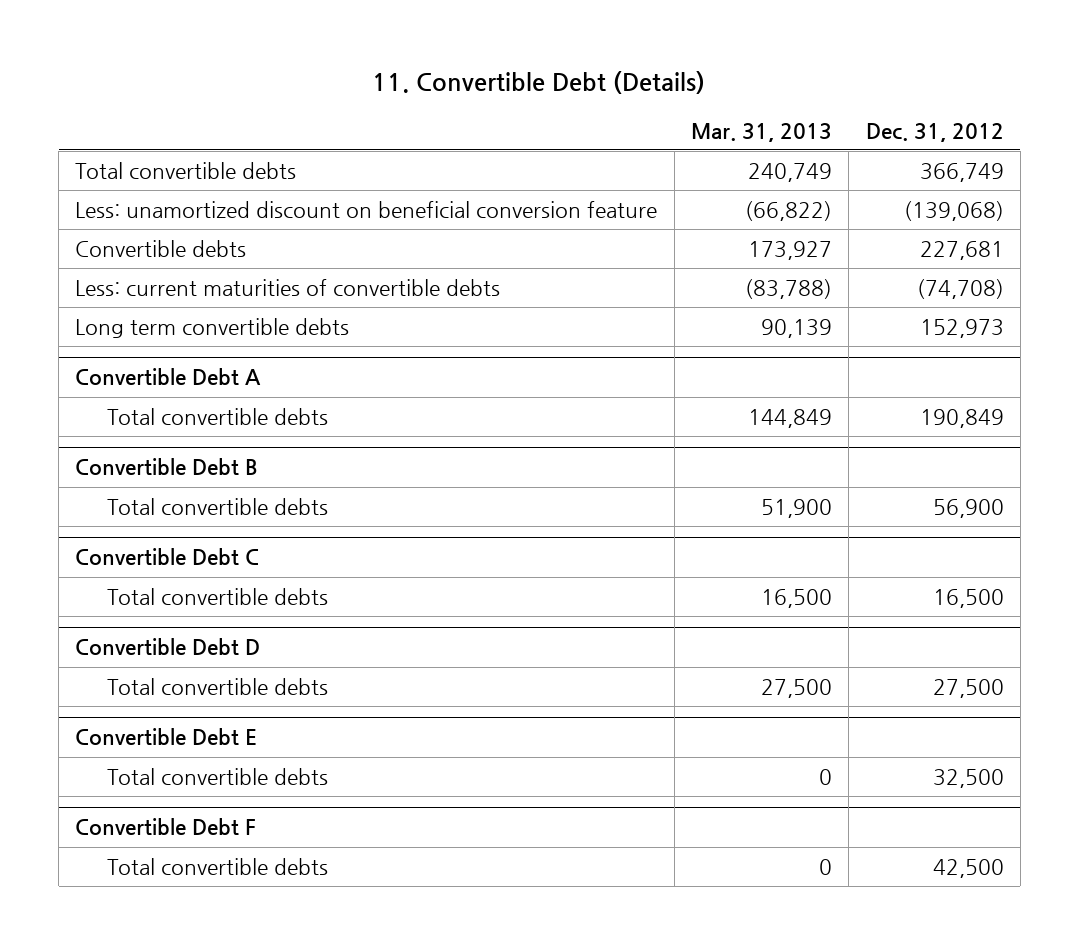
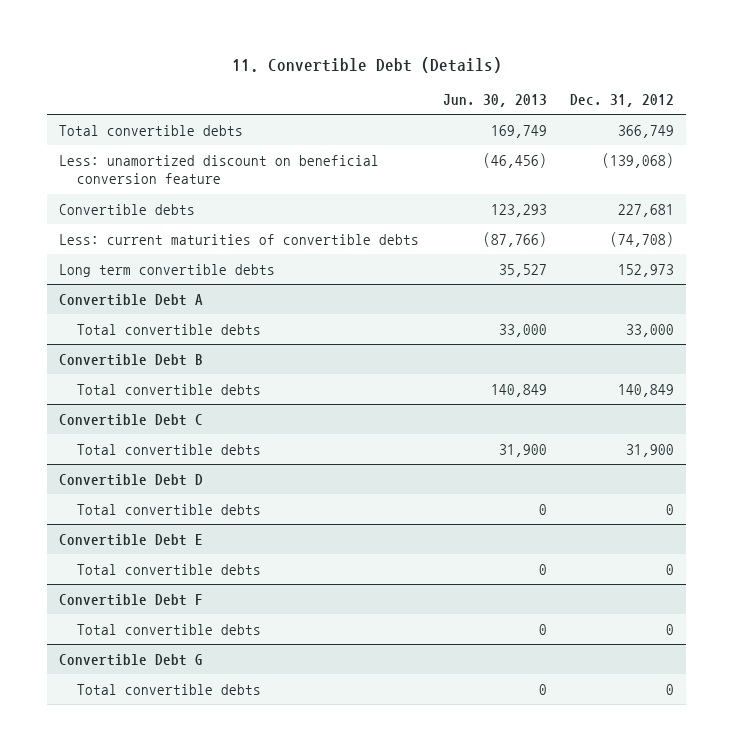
- | Mar. 31, 2013 | Dec. 31, 2012
+ | Jun. 30, 2013 | Dec. 31, 2012
@ Convertible Debt A
- Total convertible debts | 144,849 | 190,849
+ Total convertible debts | 33,000 | 33,000
@ Convertible Debt B
- Total convertible debts | 51,900 | 56,900
+ Total convertible debts | 140,849 | 140,849
@ Convertible Debt C
- Total convertible debts | 16,500 | 16,500
+ Total convertible debts | 31,900 | 31,900
@ Convertible Debt D
- Total convertible debts | 27,500 | 27,500
+ Total convertible debts | 0 | 0
@ Convertible Debt E
- Total convertible debts | 0 | 32,500
+ Total convertible debts | 0 | 0
@ Convertible Debt F
- Total convertible debts | 0 | 42,500
+ Total convertible debts | 0 | 0
+ Convertible Debt G
+ Total convertible debts | 0 | 0

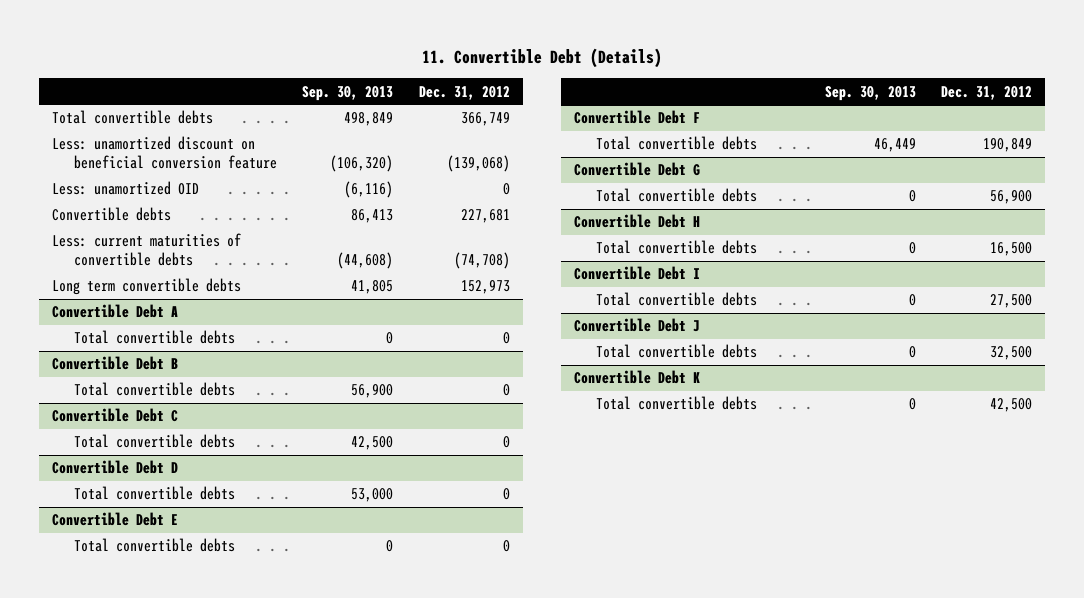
- | Jun. 30, 2013 | Dec. 31, 2012
+ | Sep. 30, 2013 | Dec. 31, 2012
+ Less: unamortized OID | (6,116) | 0
@ Convertible Debt A
- Total convertible debts | 33,000 | 33,000
+ Total convertible debts | 0 | 0
@ Convertible Debt B
- Total convertible debts | 140,849 | 140,849
+ Total convertible debts | 56,900 | 0
@ Convertible Debt C
- Total convertible debts | 31,900 | 31,900
+ Total convertible debts | 42,500 | 0
@ Convertible Debt F
- Total convertible debts | 0 | 0
+ Total convertible debts | 46,449 | 190,849
@ Convertible Debt G
- Total convertible debts | 0 | 0
+ Total convertible debts | 0 | 56,900
+ Convertible Debt H
+ Total convertible debts | 0 | 16,500
+ Convertible Debt I
+ Total convertible debts | 0 | 27,500
+ Convertible Debt J
+ Total convertible debts | 0 | 32,500
+ Convertible Debt K
+ Total convertible debts | 0 | 42,500

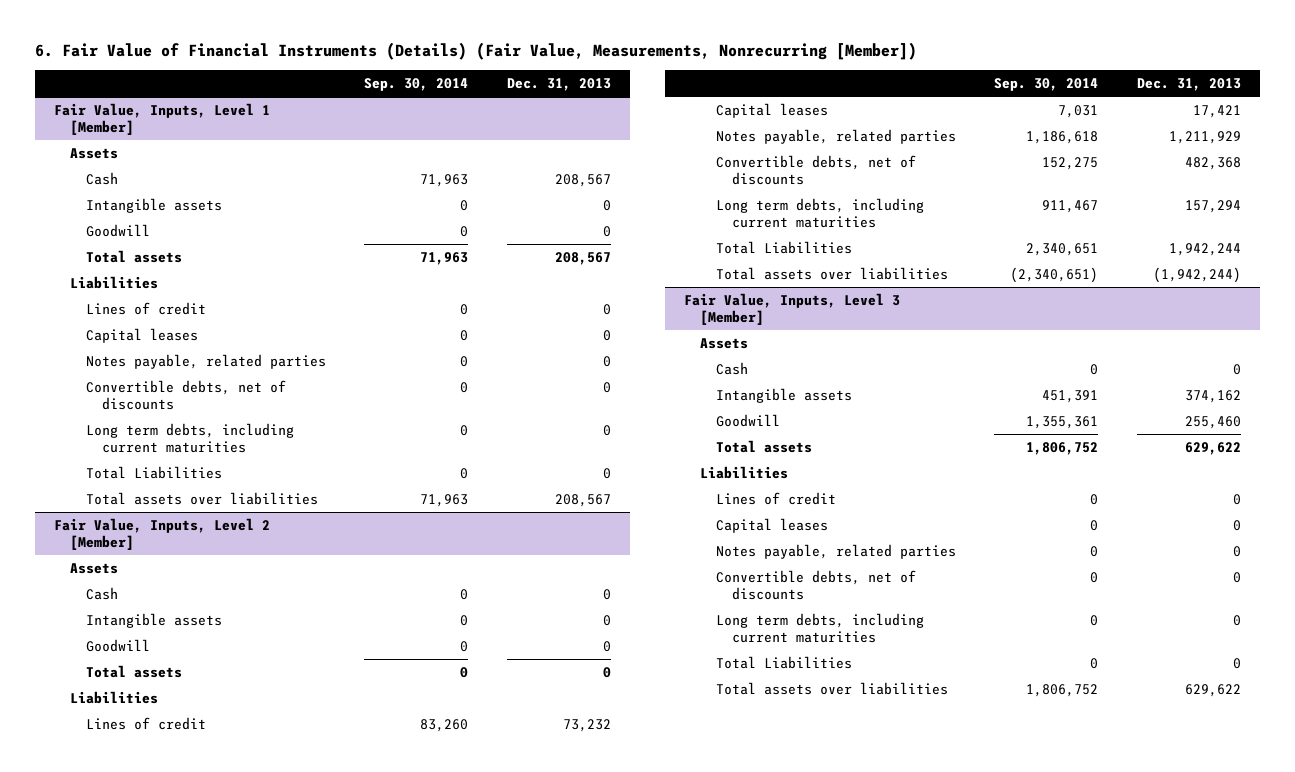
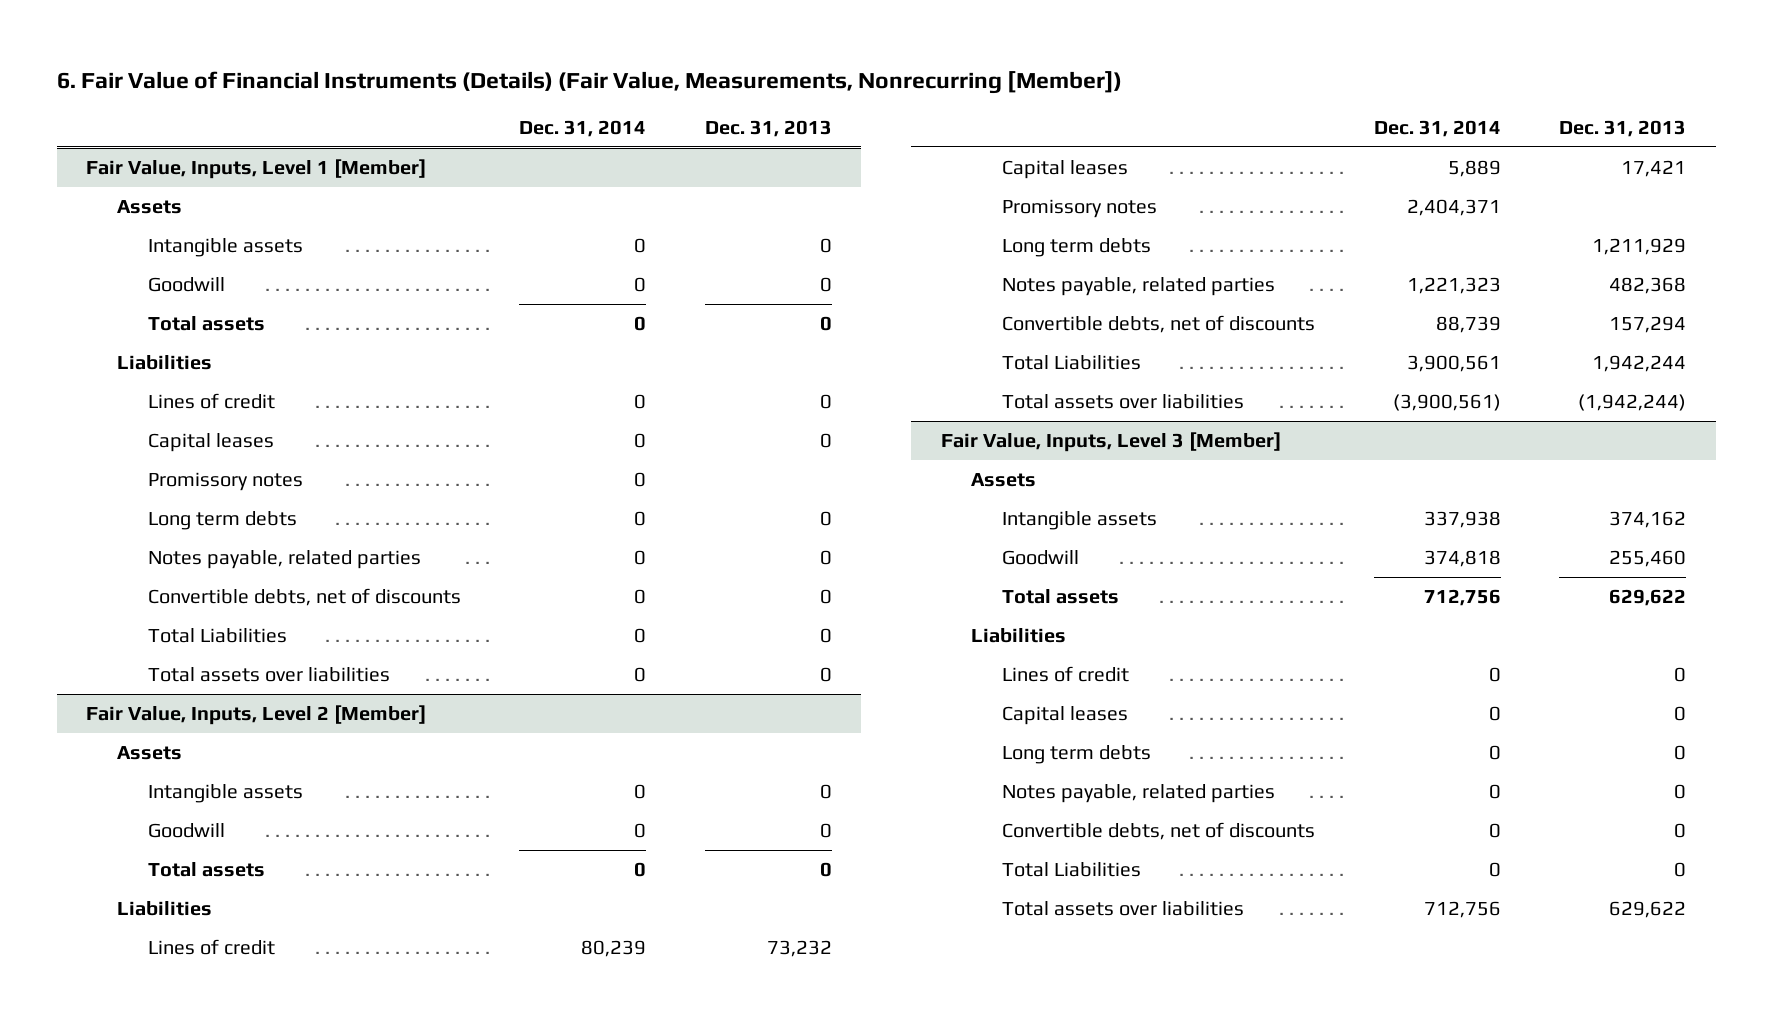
- | Sep. 30, 2014 | Dec. 31, 2013
+ | Dec. 31, 2014 | Dec. 31, 2013
@ Fair Value, Inputs, Level 1 [Member]
- Cash | 71,963 | 208,567
- Total assets | 71,963 | 208,567
+ Total assets | 0 | 0
+ Promissory notes | 0 |
+ Long term debts | 0 | 0
- Long term debts, including current maturities | 0 | 0
- Total assets over liabilities | 71,963 | 208,567
+ Total assets over liabilities | 0 | 0
@ Fair Value, Inputs, Level 2 [Member]
- Cash | 0 | 0
- Notes payable, related parties | 1,186,618 | 1,211,929
- Convertible debts, net of discounts | 152,275 | 482,368
- Long term debts, including current maturities | 911,467 | 157,294
+ Promissory notes | 2,404,371 |
+ Long term debts | | 1,211,929
+ Notes payable, related parties | 1,221,323 | 482,368
+ Convertible debts, net of discounts | 88,739 | 157,294
@ Fair Value, Inputs, Level 3 [Member]
- Cash | 0 | 0
+ Long term debts | 0 | 0
- Long term debts, including current maturities | 0 | 0

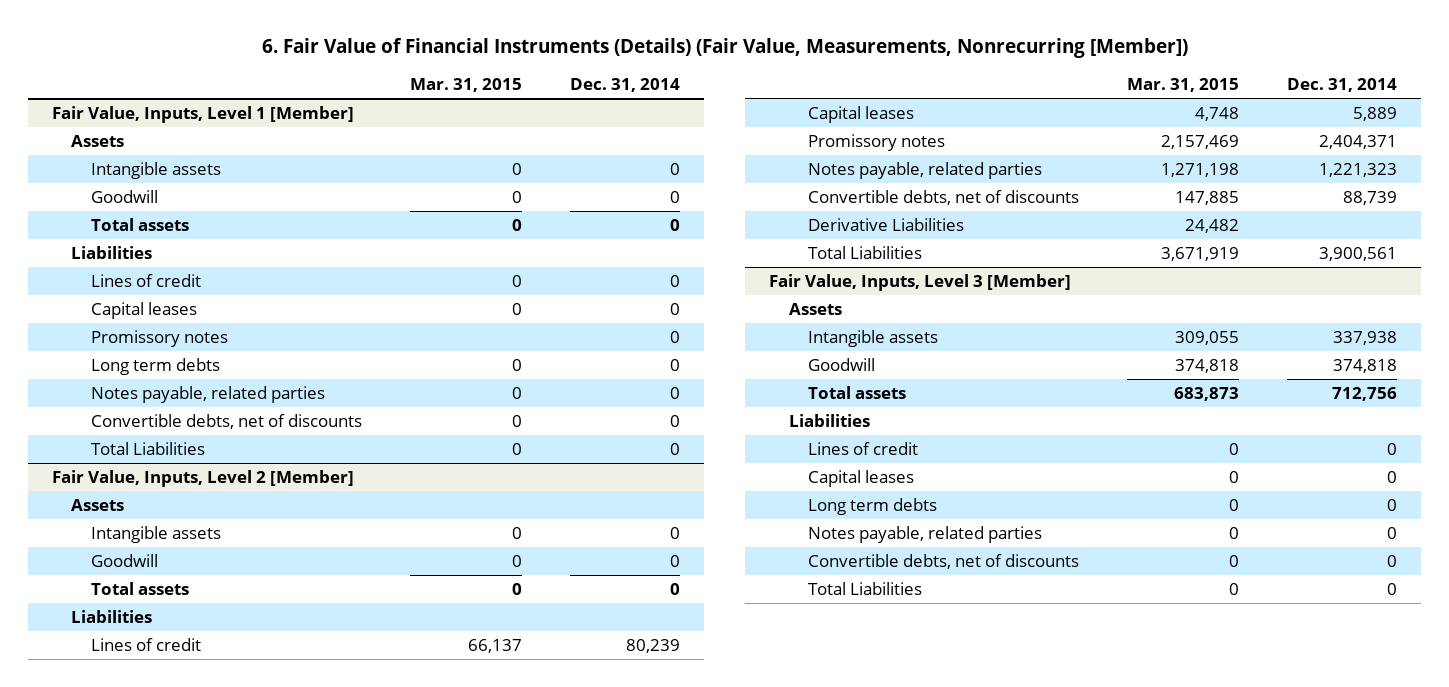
- | Dec. 31, 2014 | Dec. 31, 2013
+ | Mar. 31, 2015 | Dec. 31, 2014
@ Fair Value, Inputs, Level 1 [Member]
- Total assets over liabilities | 0 | 0
@ Fair Value, Inputs, Level 2 [Member]
- Long term debts | | 1,211,929
+ Derivative Liabilities | 24,482 |
- Total assets over liabilities | (3,900,561) | (1,942,244)
@ Fair Value, Inputs, Level 3 [Member]
- Total assets over liabilities | 712,756 | 629,622

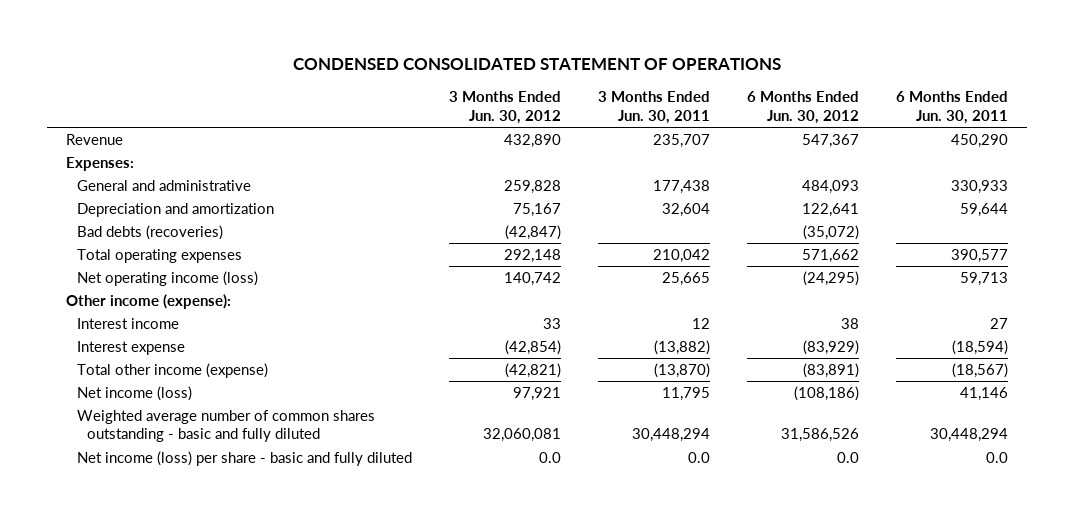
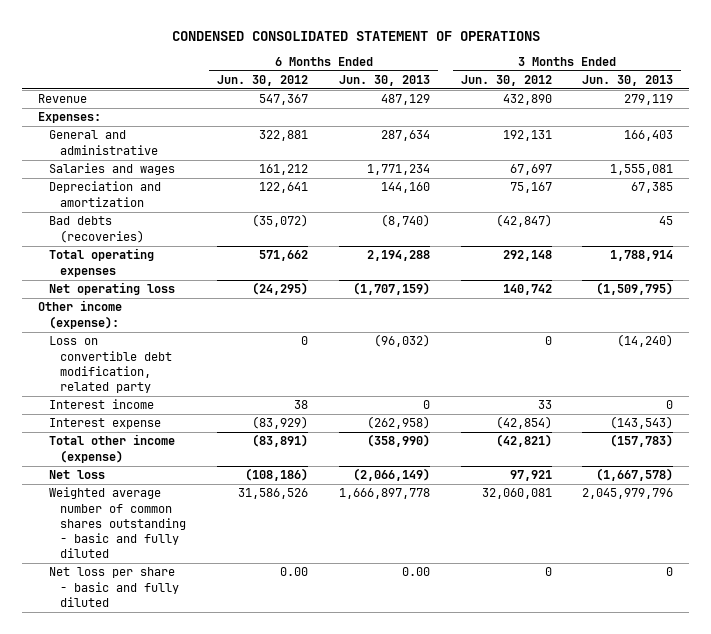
- | 3 Months Ended Jun. 30, 2012 | 3 Months Ended Jun. 30, 2011 | 6 Months Ended Jun. 30, 2012 | 6 Months Ended Jun. 30, 2011
+ | 6 Months Ended Jun. 30, 2012 | 6 Months Ended Jun. 30, 2013 | 3 Months Ended Jun. 30, 2012 | 3 Months Ended Jun. 30, 2013
- General and administrative | 259,828 | 177,438 | 484,093 | 330,933
+ General and administrative | 322,881 | 287,634 | 192,131 | 166,403
+ Salaries and wages | 161,212 | 1,771,234 | 67,697 | 1,555,081
- Net operating income (loss) | 140,742 | 25,665 | (24,295) | 59,713
+ Net operating loss | (24,295) | (1,707,159) | 140,742 | (1,509,795)
+ Loss on convertible debt modification, related party | 0 | (96,032) | 0 | (14,240)
- Net income (loss) | 97,921 | 11,795 | (108,186) | 41,146
+ Net loss | (108,186) | (2,066,149) | 97,921 | (1,667,578)
- Net income (loss) per share - basic and fully diluted | 0.0 | 0.0 | 0.0 | 0.0
+ Net loss per share - basic and fully diluted | 0.00 | 0.00 | 0 | 0

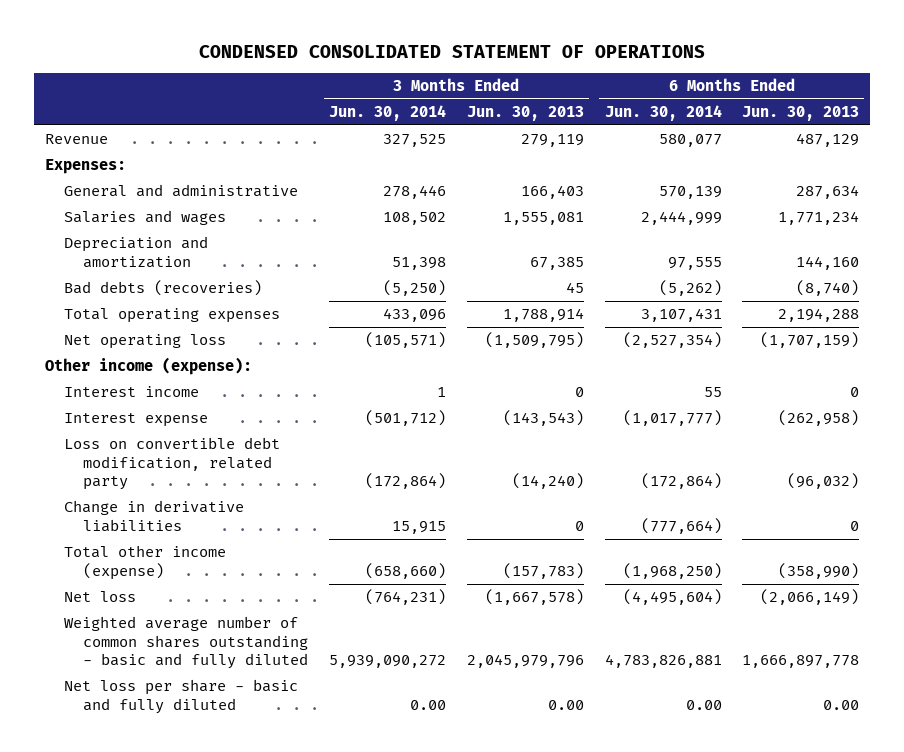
- | 6 Months Ended Jun. 30, 2012 | 6 Months Ended Jun. 30, 2013 | 3 Months Ended Jun. 30, 2012 | 3 Months Ended Jun. 30, 2013
+ | 3 Months Ended Jun. 30, 2014 | 3 Months Ended Jun. 30, 2013 | 6 Months Ended Jun. 30, 2014 | 6 Months Ended Jun. 30, 2013
moved down: Loss on convertible debt modification, related party | (172,864) | (14,240) | (172,864) | (96,032)
+ Change in derivative liabilities | 15,915 | 0 | (777,664) | 0
- Net loss per share - basic and fully diluted | 0.00 | 0.00 | 0 | 0
+ Net loss per share - basic and fully diluted | 0.00 | 0.00 | 0.00 | 0.00

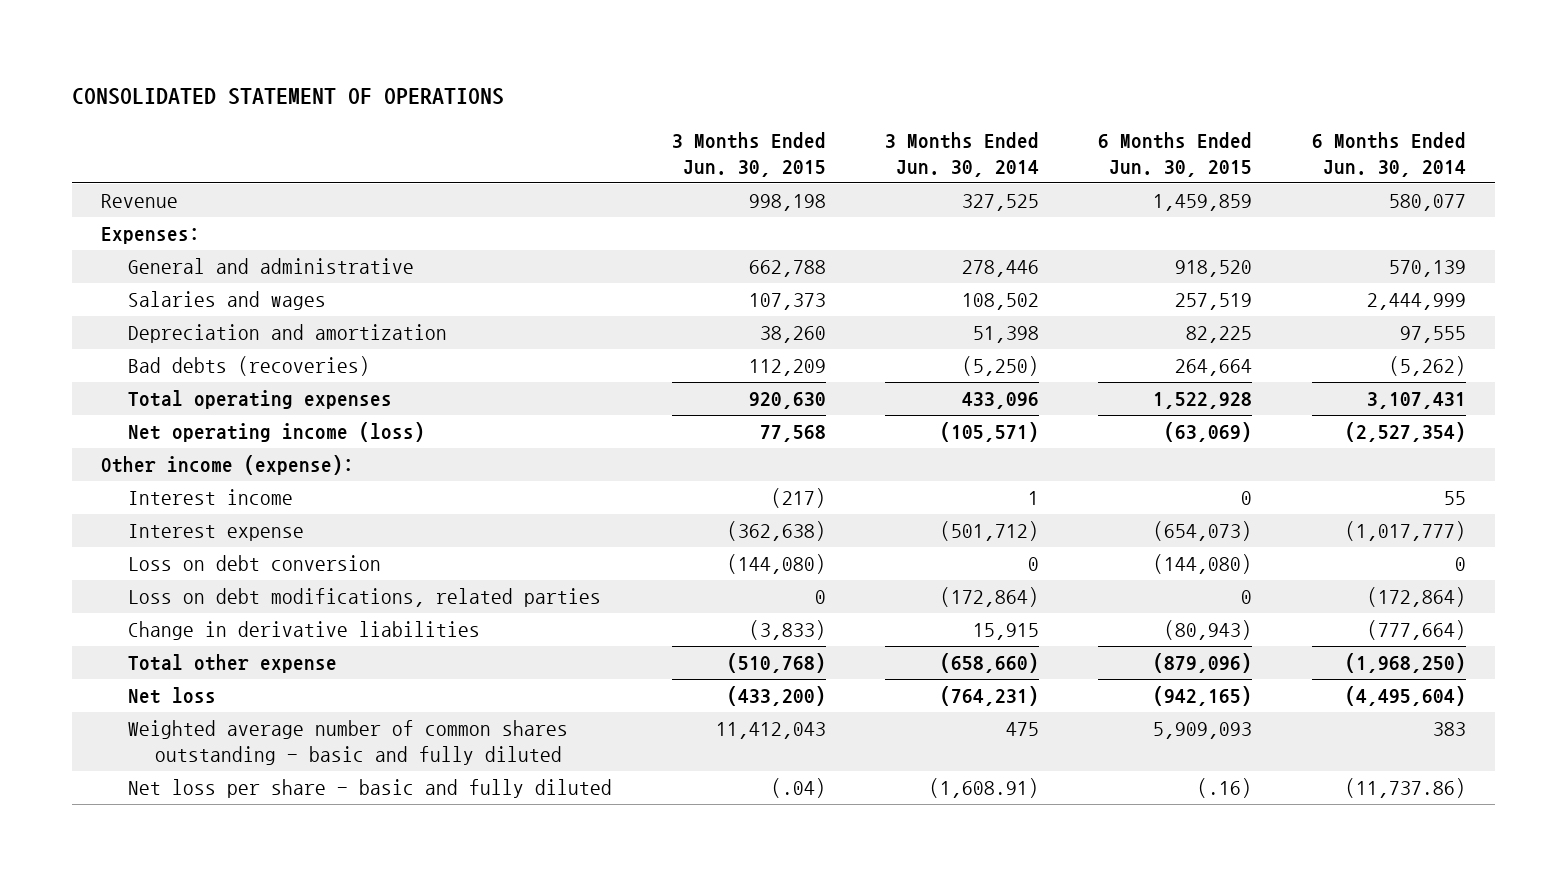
- CONDENSED CONSOLIDATED STATEMENT OF OPERATIONS
+ CONSOLIDATED STATEMENT OF OPERATIONS
- | 3 Months Ended Jun. 30, 2014 | 3 Months Ended Jun. 30, 2013 | 6 Months Ended Jun. 30, 2014 | 6 Months Ended Jun. 30, 2013
+ | 3 Months Ended Jun. 30, 2015 | 3 Months Ended Jun. 30, 2014 | 6 Months Ended Jun. 30, 2015 | 6 Months Ended Jun. 30, 2014
- Net operating loss | (105,571) | (1,509,795) | (2,527,354) | (1,707,159)
+ Net operating income (loss) | 77,568 | (105,571) | (63,069) | (2,527,354)
- Loss on convertible debt modification, related party | (172,864) | (14,240) | (172,864) | (96,032)
+ Loss on debt conversion | (144,080) | 0 | (144,080) | 0
+ Loss on debt modifications, related parties | 0 | (172,864) | 0 | (172,864)
- Total other income (expense) | (658,660) | (157,783) | (1,968,250) | (358,990)
+ Total other expense | (510,768) | (658,660) | (879,096) | (1,968,250)
- Weighted average number of common shares outstanding - basic and fully diluted | 5,939,090,272 | 2,045,979,796 | 4,783,826,881 | 1,666,897,778
- Net loss per share - basic and fully diluted | 0.00 | 0.00 | 0.00 | 0.00
+ Weighted average number of common shares outstanding - basic and fully diluted | 11,412,043 | 475 | 5,909,093 | 383
+ Net loss per share - basic and fully diluted | (.04) | (1,608.91) | (.16) | (11,737.86)

